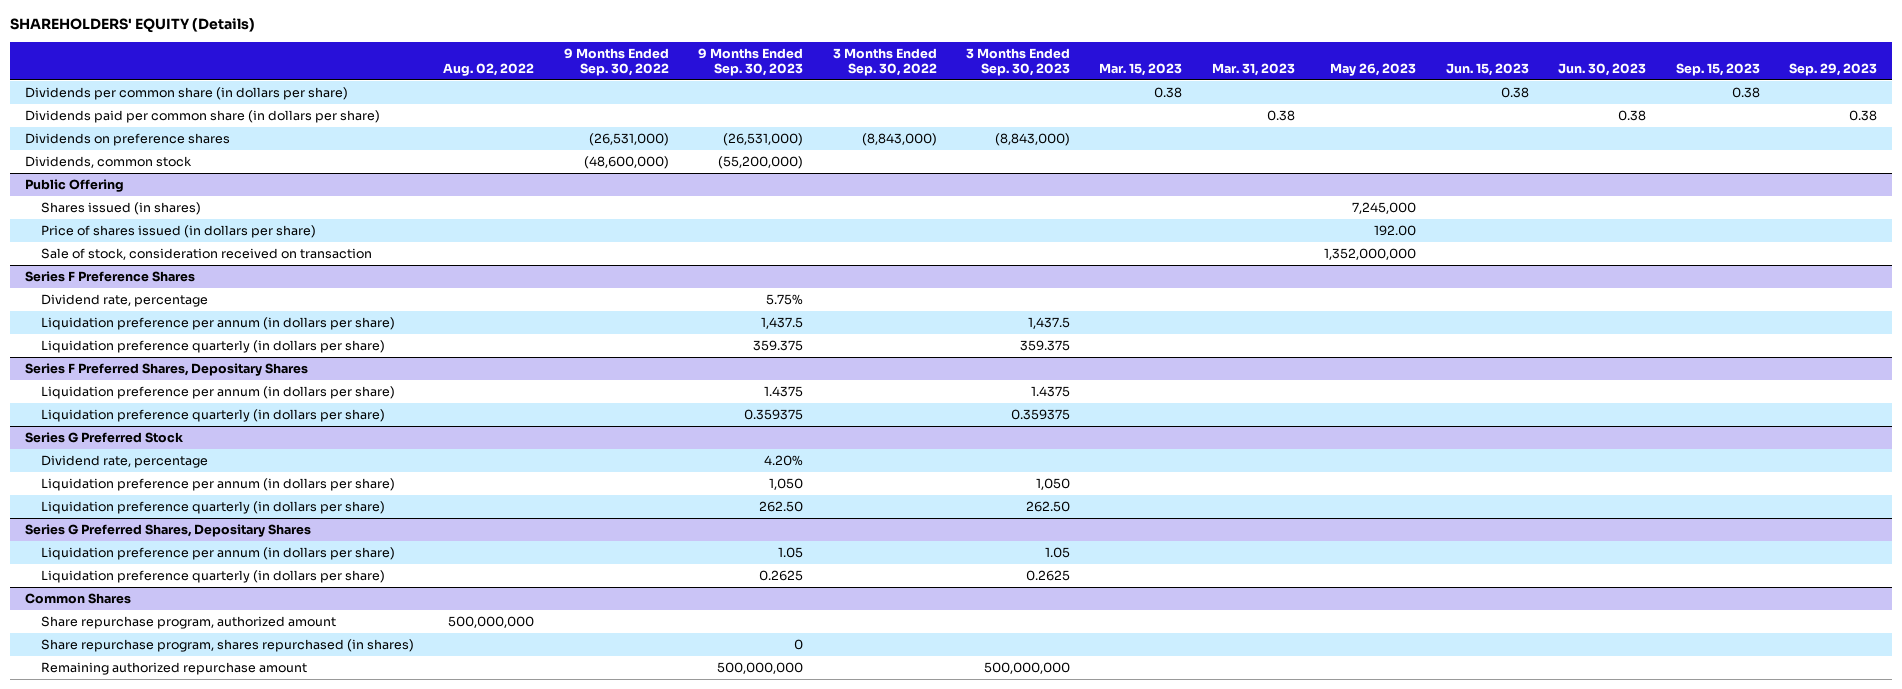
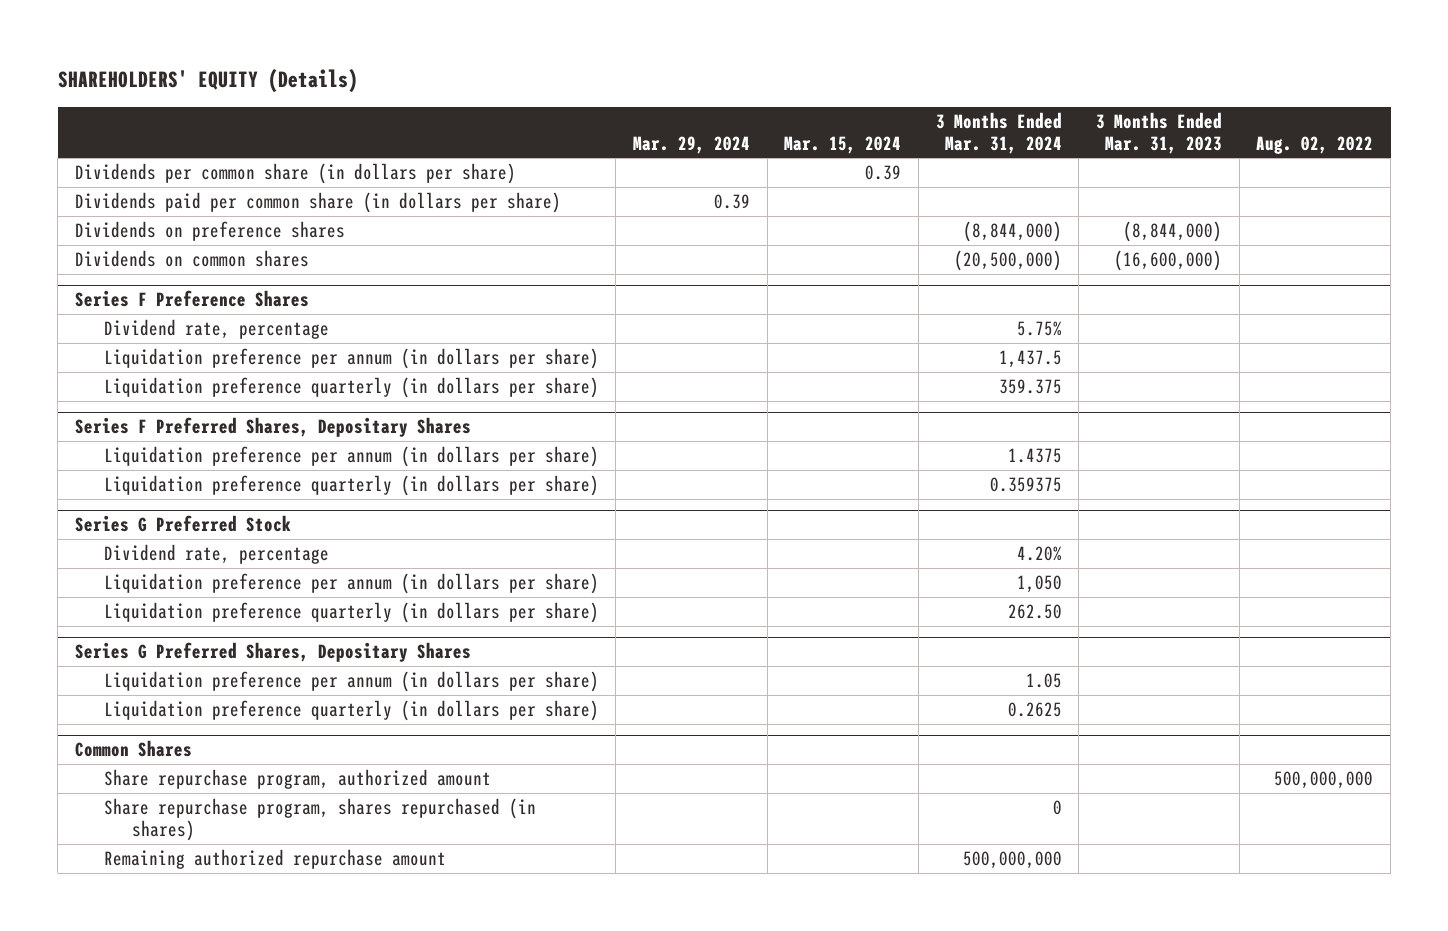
- | Aug. 02, 2022 | 9 Months Ended Sep. 30, 2022 | 9 Months Ended Sep. 30, 2023 | 3 Months Ended Sep. 30, 2022 | 3 Months Ended Sep. 30, 2023 | Mar. 15, 2023 | Mar. 31, 2023 | May 26, 2023 | Jun. 15, 2023 | Jun. 30, 2023 | Sep. 15, 2023 | Sep. 29, 2023
+ | Mar. 29, 2024 | Mar. 15, 2024 | 3 Months Ended Mar. 31, 2024 | 3 Months Ended Mar. 31, 2023 | Aug. 02, 2022
- Dividends, common stock | | (48,600,000) | (55,200,000) | | | | | | | | |
- Public Offering
- Shares issued (in shares) | | | | | | | | 7,245,000 | | | |
- Price of shares issued (in dollars per share) | | | | | | | | 192.00 | | | |
- Sale of stock, consideration received on transaction | | | | | | | | 1,352,000,000 | | | |
+ Dividends on common shares | | | (20,500,000) | (16,600,000) |

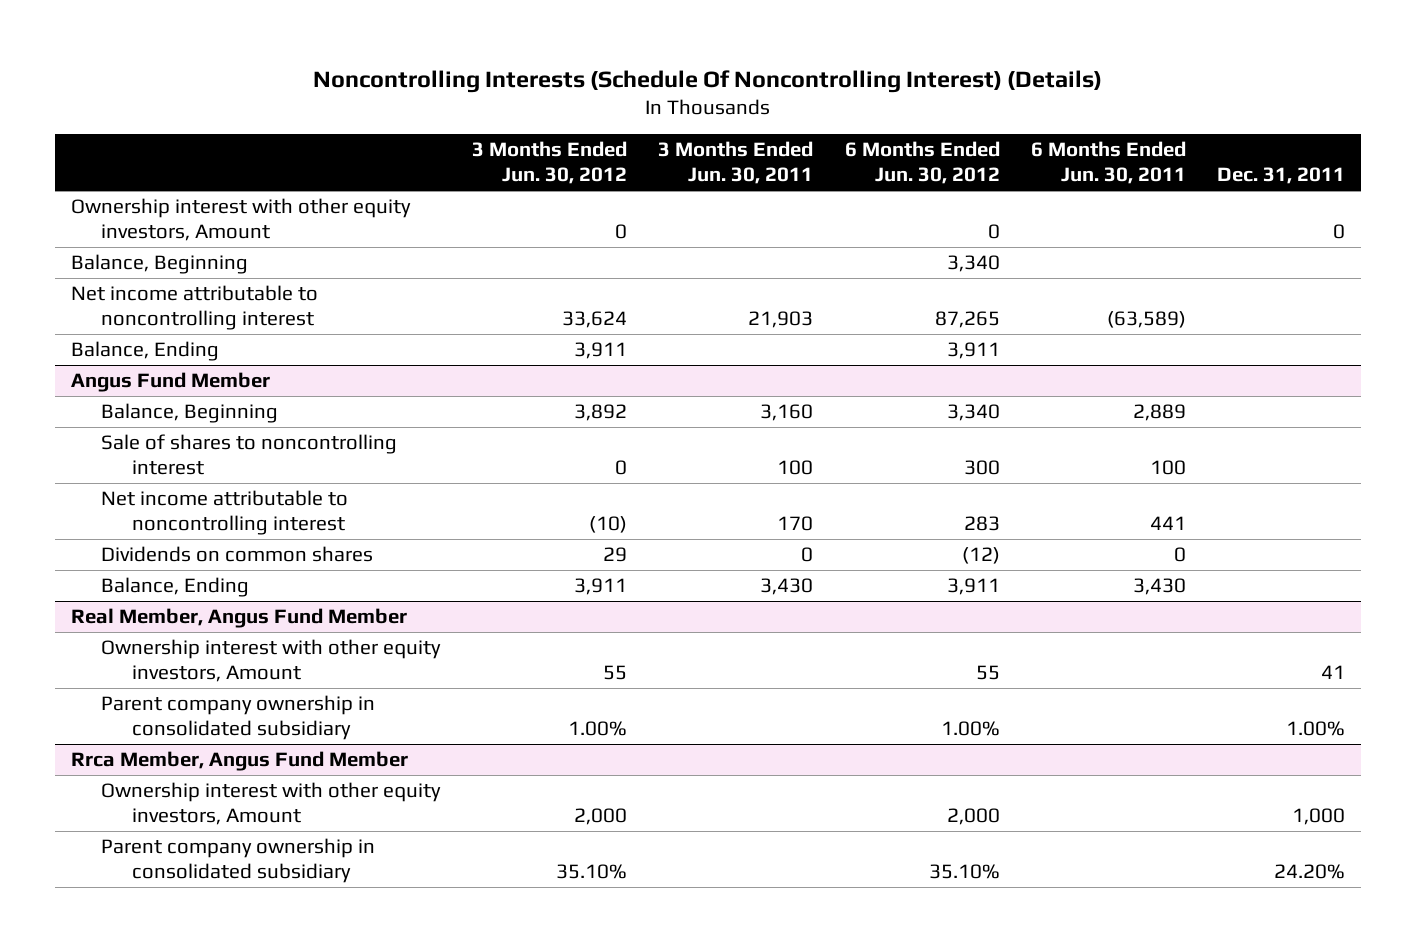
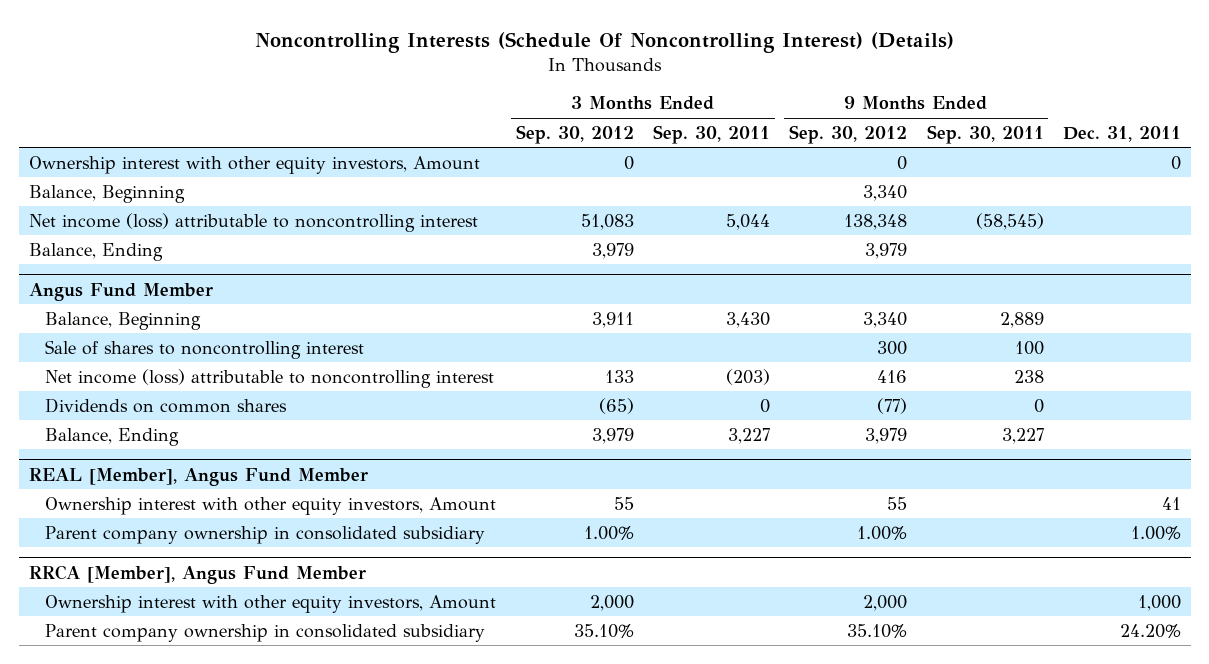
- | 3 Months Ended Jun. 30, 2012 | 3 Months Ended Jun. 30, 2011 | 6 Months Ended Jun. 30, 2012 | 6 Months Ended Jun. 30, 2011 | Dec. 31, 2011
+ | 3 Months Ended Sep. 30, 2012 | 3 Months Ended Sep. 30, 2011 | 9 Months Ended Sep. 30, 2012 | 9 Months Ended Sep. 30, 2011 | Dec. 31, 2011
- Net income attributable to noncontrolling interest | 33,624 | 21,903 | 87,265 | (63,589) |
+ Net income (loss) attributable to noncontrolling interest | 51,083 | 5,044 | 138,348 | (58,545) |
@ Angus Fund Member
- Net income attributable to noncontrolling interest | (10) | 170 | 283 | 441 |
+ Net income (loss) attributable to noncontrolling interest | 133 | (203) | 416 | 238 |
- Real Member, Angus Fund Member
+ REAL [Member], Angus Fund Member
- Rrca Member, Angus Fund Member
+ RRCA [Member], Angus Fund Member

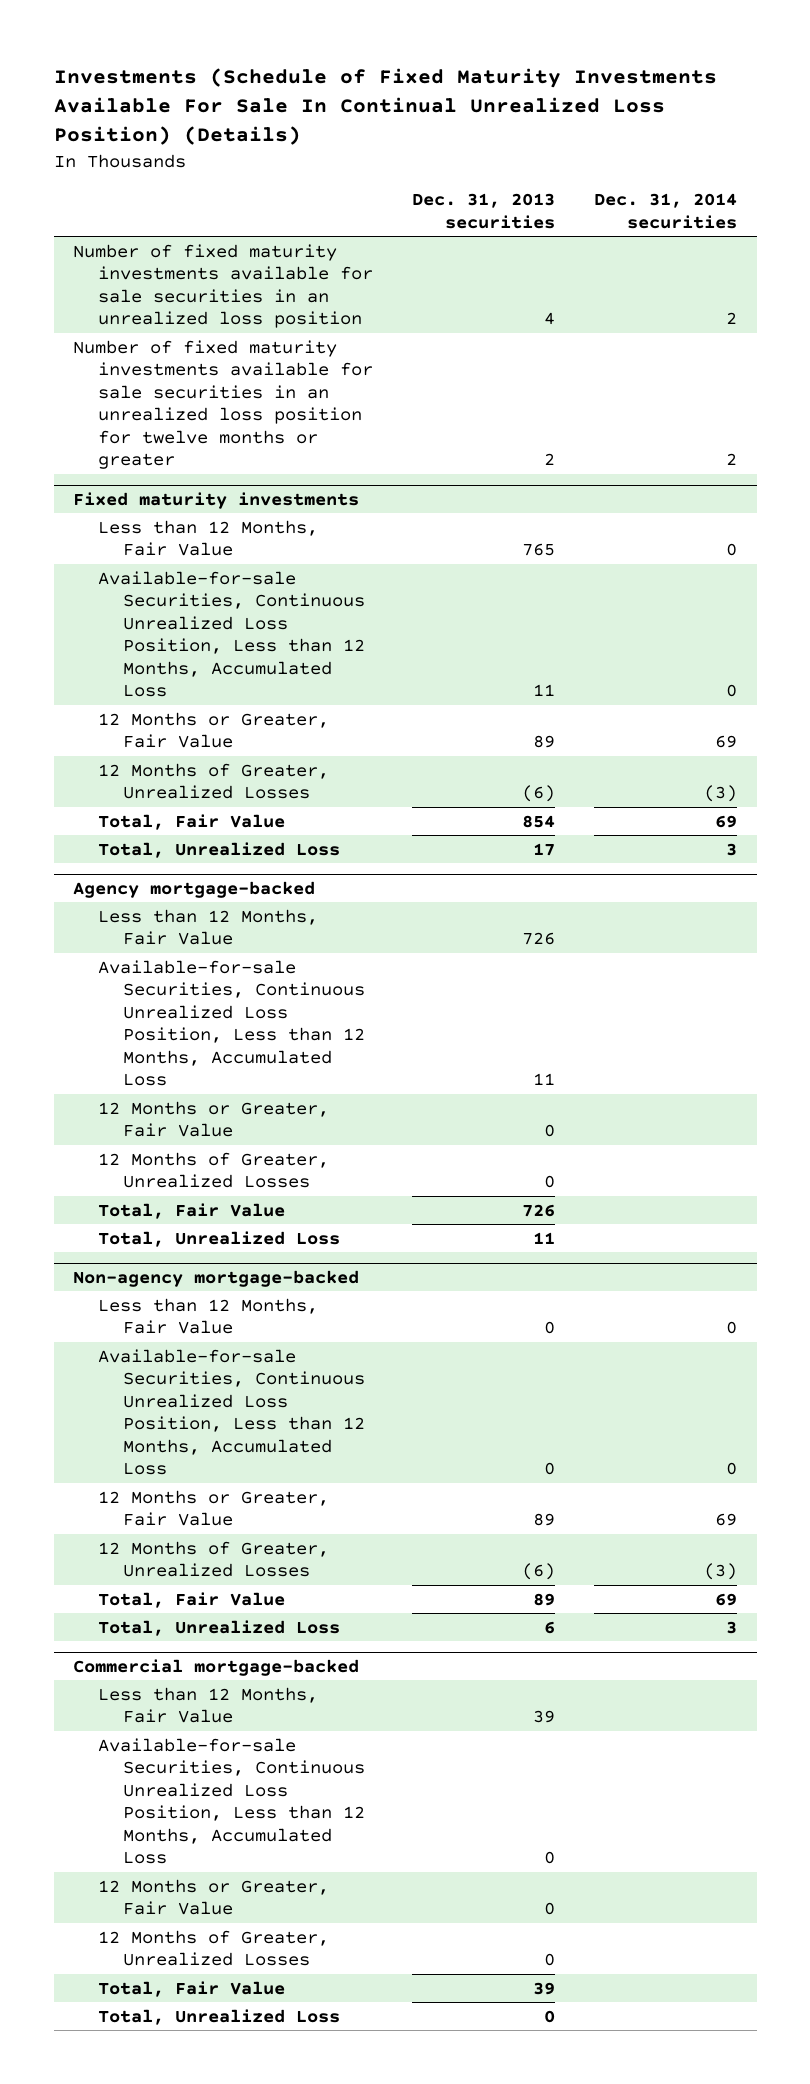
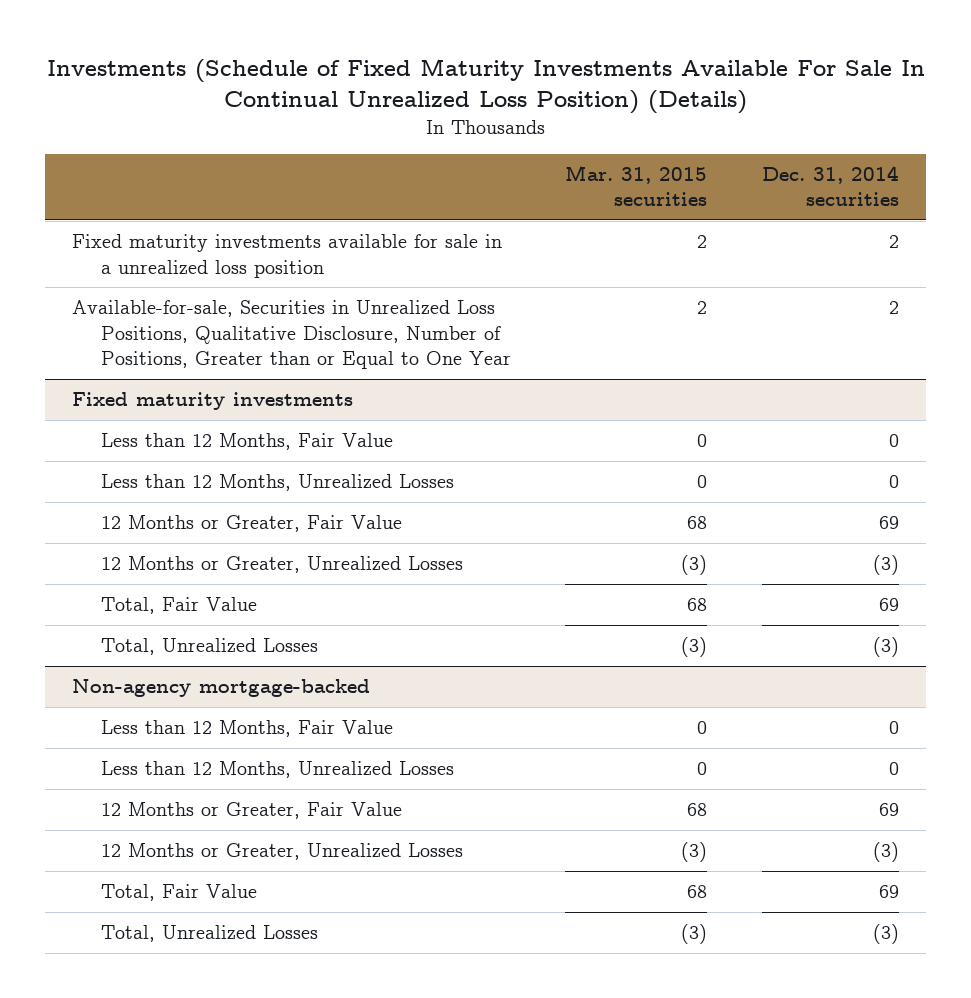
- | Dec. 31, 2013 securities | Dec. 31, 2014 securities
+ | Mar. 31, 2015 securities | Dec. 31, 2014 securities
- Number of fixed maturity investments available for sale securities in an unrealized loss position | 4 | 2
- Number of fixed maturity investments available for sale securities in an unrealized loss position for twelve months or greater | 2 | 2
+ Fixed maturity investments available for sale in a unrealized loss position | 2 | 2
+ Available-for-sale, Securities in Unrealized Loss Positions, Qualitative Disclosure, Number of Positions, Greater than or Equal to One Year | 2 | 2
@ Fixed maturity investments
- Available-for-sale Securities, Continuous Unrealized Loss Position, Less than 12 Months, Accumulated Loss | 11 | 0
+ Less than 12 Months, Unrealized Losses | 0 | 0
- 12 Months of Greater, Unrealized Losses | (6) | (3)
+ 12 Months or Greater, Unrealized Losses | (3) | (3)
- Total, Unrealized Loss | 17 | 3
- Agency mortgage-backed
- Less than 12 Months, Fair Value | 726 |
- Available-for-sale Securities, Continuous Unrealized Loss Position, Less than 12 Months, Accumulated Loss | 11 |
- 12 Months or Greater, Fair Value | 0 |
- 12 Months of Greater, Unrealized Losses | 0 |
- Total, Fair Value | 726 |
- Total, Unrealized Loss | 11 |
@ Fixed maturity investments
+ Total, Unrealized Losses | (3) | (3)
@ Non-agency mortgage-backed
- Available-for-sale Securities, Continuous Unrealized Loss Position, Less than 12 Months, Accumulated Loss | 0 | 0
+ Less than 12 Months, Unrealized Losses | 0 | 0
- 12 Months of Greater, Unrealized Losses | (6) | (3)
+ 12 Months or Greater, Unrealized Losses | (3) | (3)
- Total, Unrealized Loss | 6 | 3
- Commercial mortgage-backed
- Less than 12 Months, Fair Value | 39 |
- Available-for-sale Securities, Continuous Unrealized Loss Position, Less than 12 Months, Accumulated Loss | 0 |
- 12 Months or Greater, Fair Value | 0 |
- 12 Months of Greater, Unrealized Losses | 0 |
- Total, Fair Value | 39 |
- Total, Unrealized Loss | 0 |
@ Non-agency mortgage-backed
+ Total, Unrealized Losses | (3) | (3)

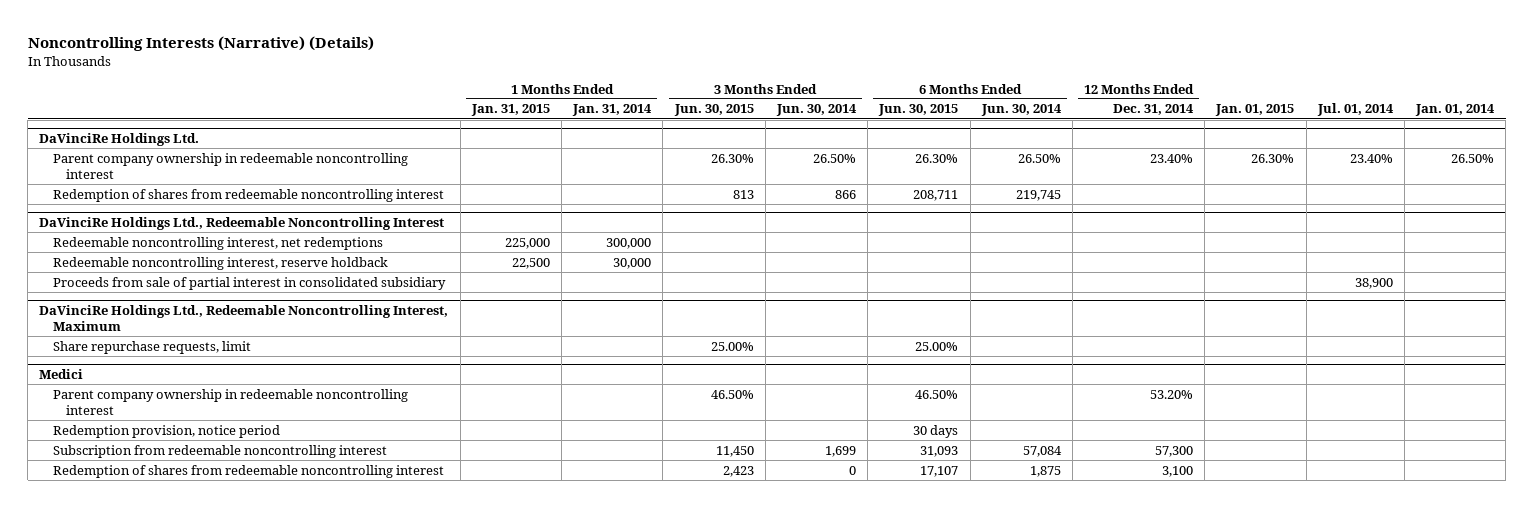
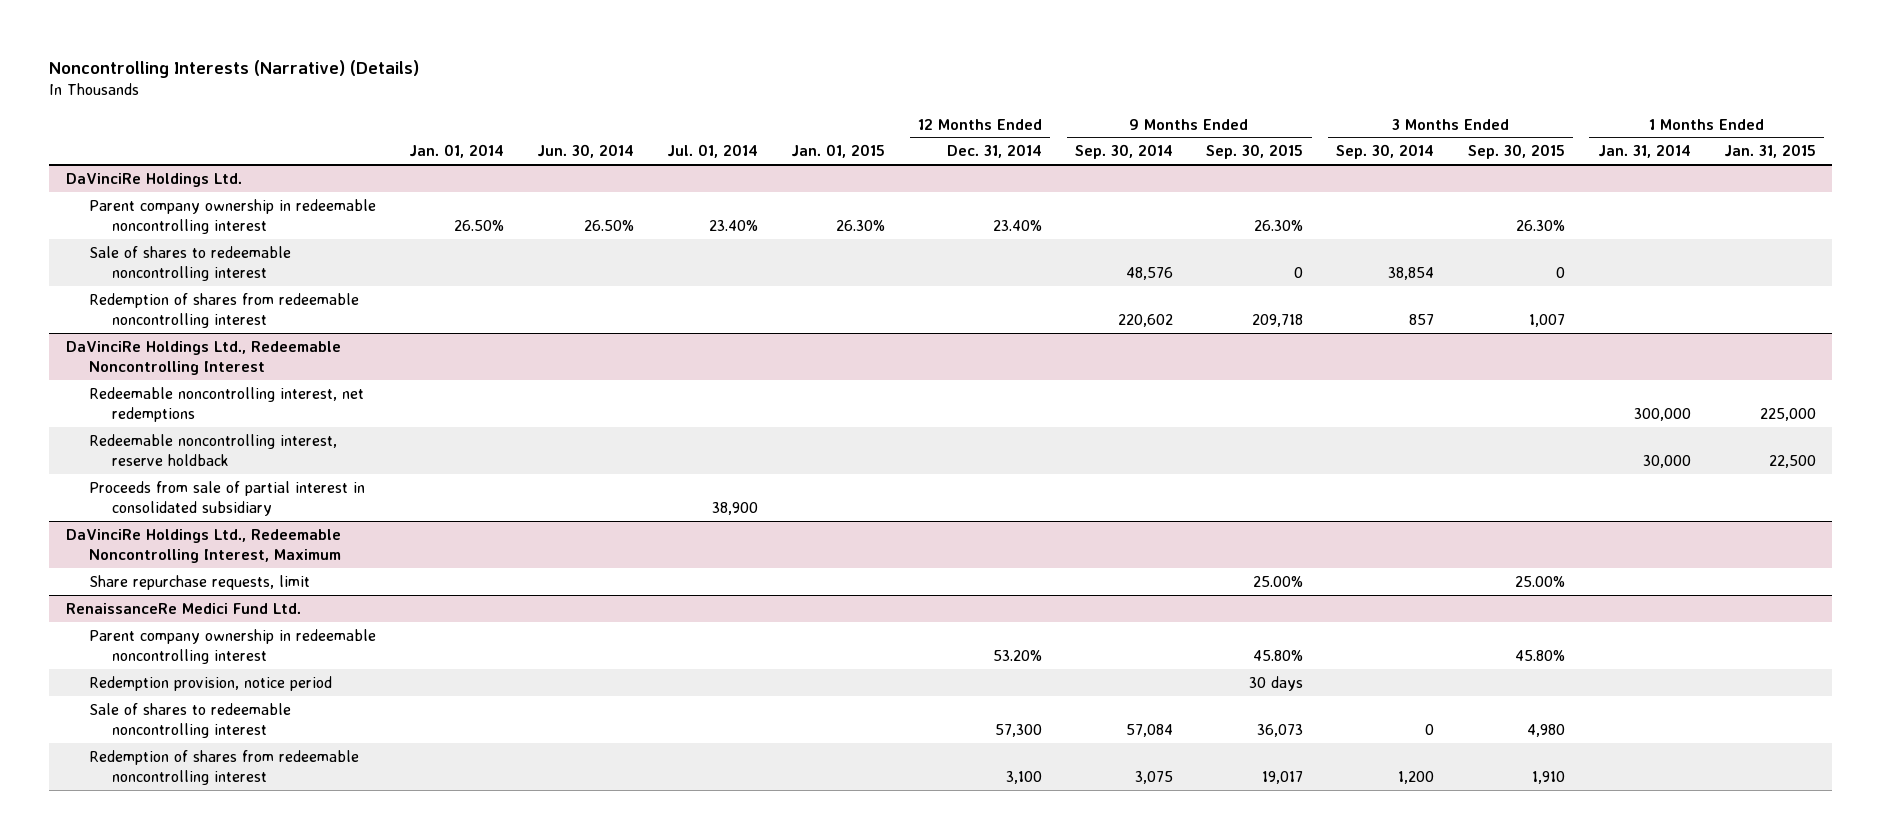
- | 1 Months Ended Jan. 31, 2015 | 1 Months Ended Jan. 31, 2014 | 3 Months Ended Jun. 30, 2015 | 3 Months Ended Jun. 30, 2014 | 6 Months Ended Jun. 30, 2015 | 6 Months Ended Jun. 30, 2014 | 12 Months Ended Dec. 31, 2014 | Jan. 01, 2015 | Jul. 01, 2014 | Jan. 01, 2014
+ | Jan. 01, 2014 | Jun. 30, 2014 | Jul. 01, 2014 | Jan. 01, 2015 | 12 Months Ended Dec. 31, 2014 | 9 Months Ended Sep. 30, 2014 | 9 Months Ended Sep. 30, 2015 | 3 Months Ended Sep. 30, 2014 | 3 Months Ended Sep. 30, 2015 | 1 Months Ended Jan. 31, 2014 | 1 Months Ended Jan. 31, 2015
@ DaVinciRe Holdings Ltd.
+ Sale of shares to redeemable noncontrolling interest | | | | | | 48,576 | 0 | 38,854 | 0 | |
- Medici
+ RenaissanceRe Medici Fund Ltd.
- Subscription from redeemable noncontrolling interest | | | 11,450 | 1,699 | 31,093 | 57,084 | 57,300 | | |
+ Sale of shares to redeemable noncontrolling interest | | | | | 57,300 | 57,084 | 36,073 | 0 | 4,980 | |

